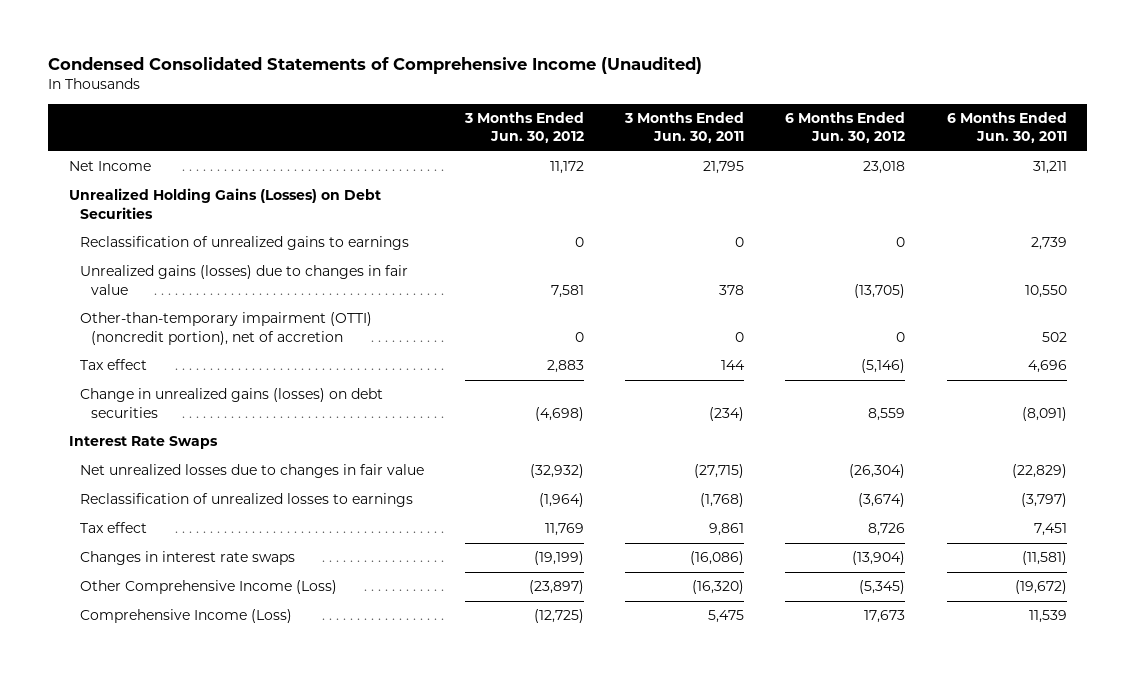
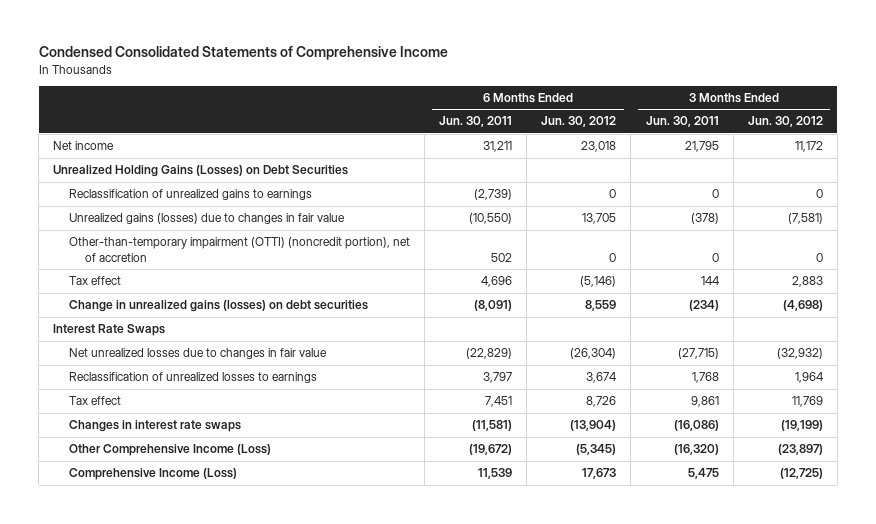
- Condensed Consolidated Statements of Comprehensive Income (Unaudited)
+ Condensed Consolidated Statements of Comprehensive Income
- | 3 Months Ended Jun. 30, 2012 | 3 Months Ended Jun. 30, 2011 | 6 Months Ended Jun. 30, 2012 | 6 Months Ended Jun. 30, 2011
+ | 6 Months Ended Jun. 30, 2011 | 6 Months Ended Jun. 30, 2012 | 3 Months Ended Jun. 30, 2011 | 3 Months Ended Jun. 30, 2012
- Net Income | 11,172 | 21,795 | 23,018 | 31,211
+ Net income | 31,211 | 23,018 | 21,795 | 11,172
- Reclassification of unrealized gains to earnings | 0 | 0 | 0 | 2,739
- Unrealized gains (losses) due to changes in fair value | 7,581 | 378 | (13,705) | 10,550
+ Reclassification of unrealized gains to earnings | (2,739) | 0 | 0 | 0
+ Unrealized gains (losses) due to changes in fair value | (10,550) | 13,705 | (378) | (7,581)
- Reclassification of unrealized losses to earnings | (1,964) | (1,768) | (3,674) | (3,797)
+ Reclassification of unrealized losses to earnings | 3,797 | 3,674 | 1,768 | 1,964

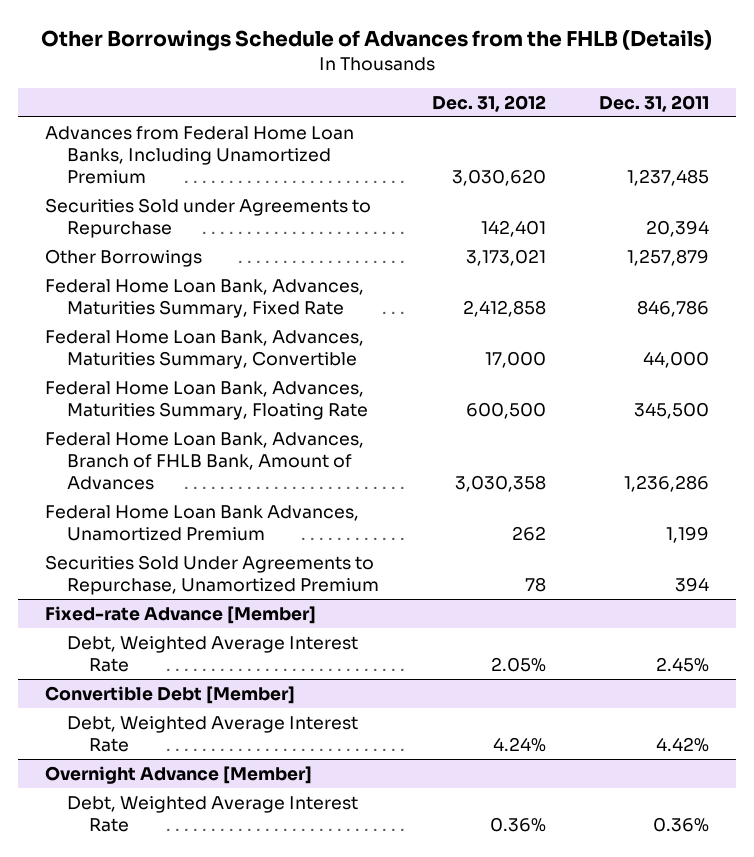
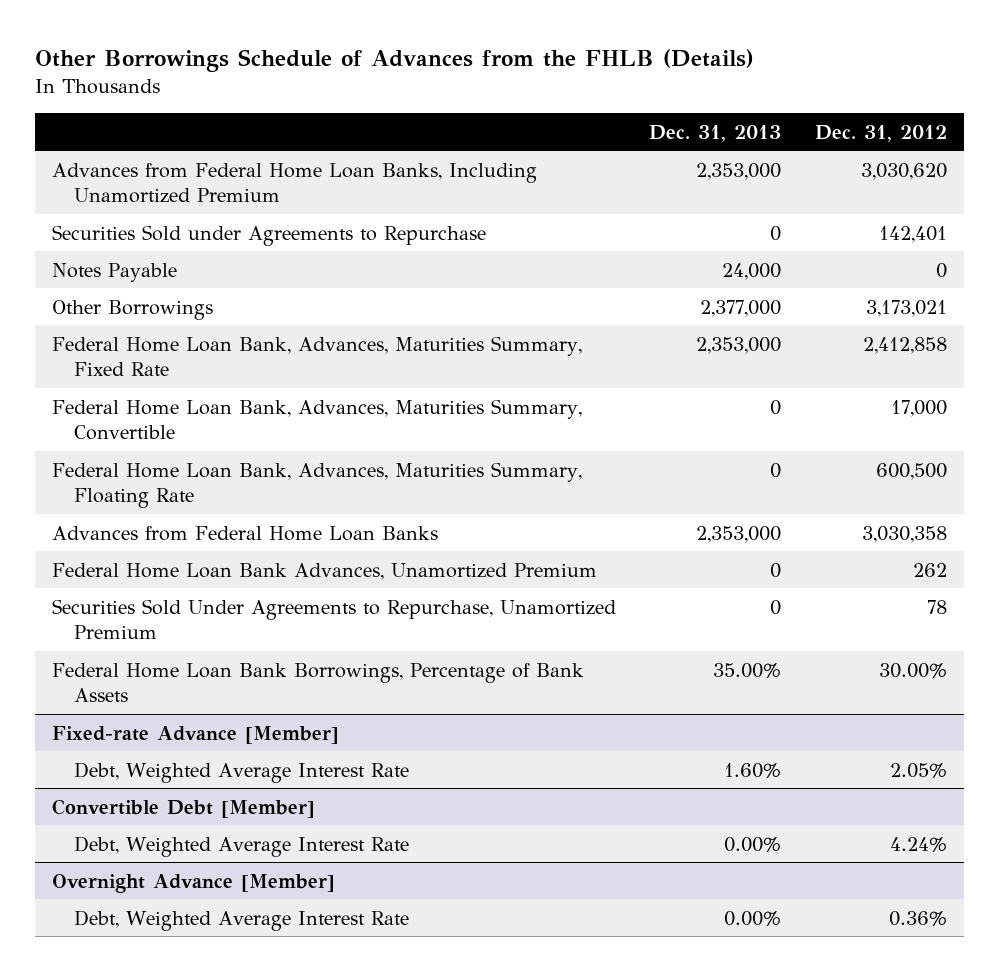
- | Dec. 31, 2012 | Dec. 31, 2011
+ | Dec. 31, 2013 | Dec. 31, 2012
+ Notes Payable | 24,000 | 0
- Federal Home Loan Bank, Advances, Branch of FHLB Bank, Amount of Advances | 3,030,358 | 1,236,286
+ Advances from Federal Home Loan Banks | 2,353,000 | 3,030,358
+ Federal Home Loan Bank Borrowings, Percentage of Bank Assets | 35.00% | 30.00%

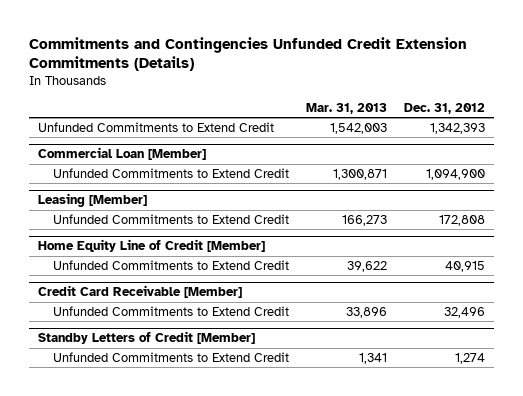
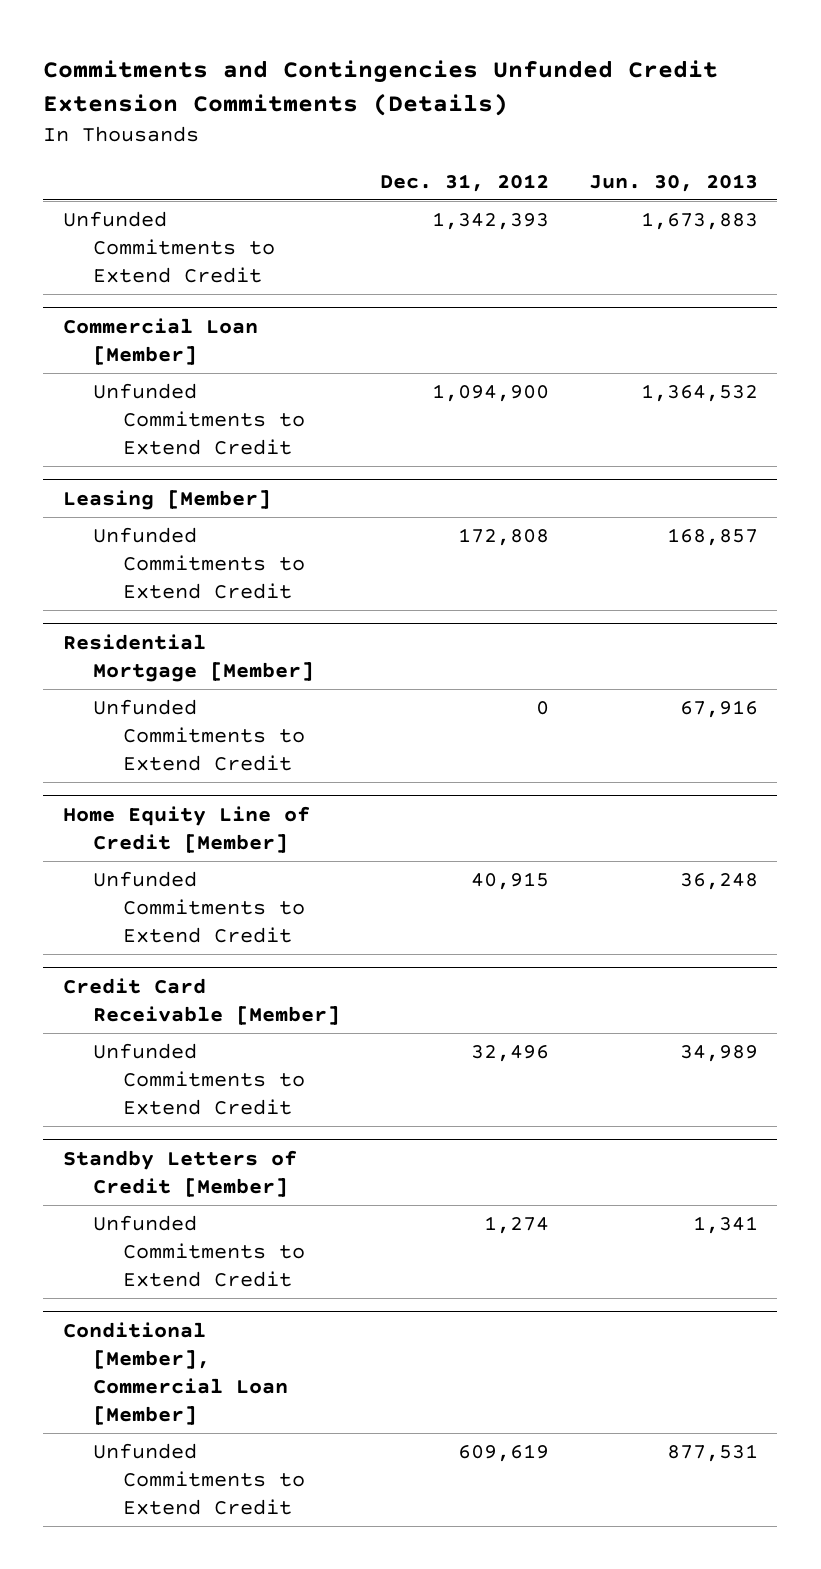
- | Mar. 31, 2013 | Dec. 31, 2012
+ | Dec. 31, 2012 | Jun. 30, 2013
+ Residential Mortgage [Member]
+ Unfunded Commitments to Extend Credit | 0 | 67,916
+ Conditional [Member], Commercial Loan [Member]
+ Unfunded Commitments to Extend Credit | 609,619 | 877,531

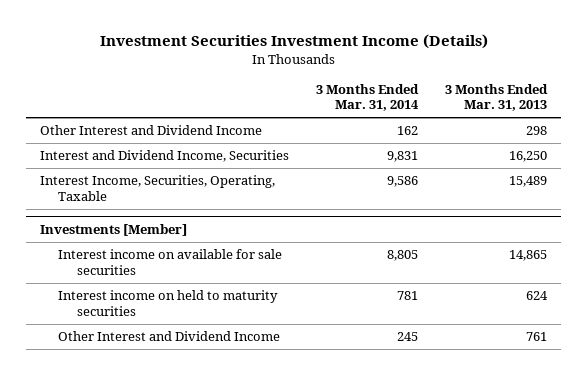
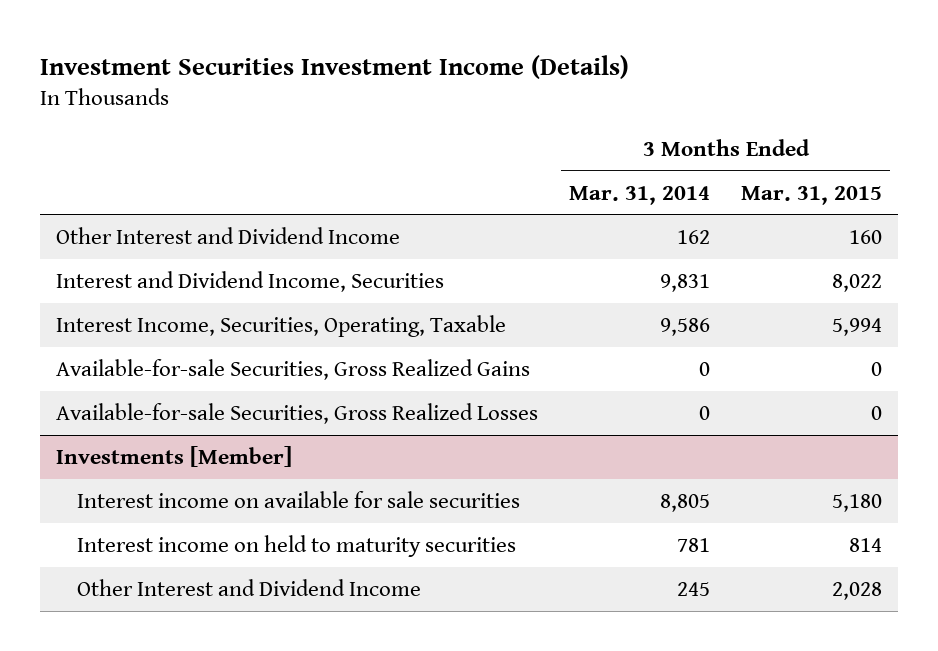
- | 3 Months Ended Mar. 31, 2014 | 3 Months Ended Mar. 31, 2013
+ | 3 Months Ended Mar. 31, 2014 | 3 Months Ended Mar. 31, 2015
+ Available-for-sale Securities, Gross Realized Gains | 0 | 0
+ Available-for-sale Securities, Gross Realized Losses | 0 | 0

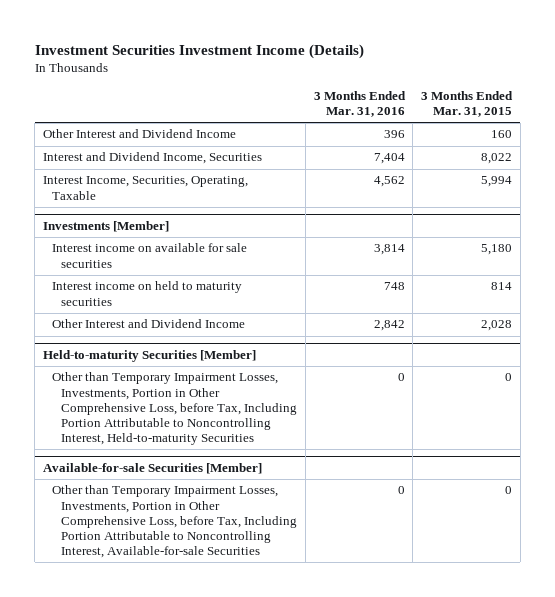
- | 3 Months Ended Mar. 31, 2014 | 3 Months Ended Mar. 31, 2015
+ | 3 Months Ended Mar. 31, 2016 | 3 Months Ended Mar. 31, 2015
- Available-for-sale Securities, Gross Realized Gains | 0 | 0
- Available-for-sale Securities, Gross Realized Losses | 0 | 0
+ Held-to-maturity Securities [Member]
+ Other than Temporary Impairment Losses, Investments, Portion in Other Comprehensive Loss, before Tax, Including Portion Attributable to Noncontrolling Interest, Held-to-maturity Securities | 0 | 0
+ Available-for-sale Securities [Member]
+ Other than Temporary Impairment Losses, Investments, Portion in Other Comprehensive Loss, before Tax, Including Portion Attributable to Noncontrolling Interest, Available-for-sale Securities | 0 | 0

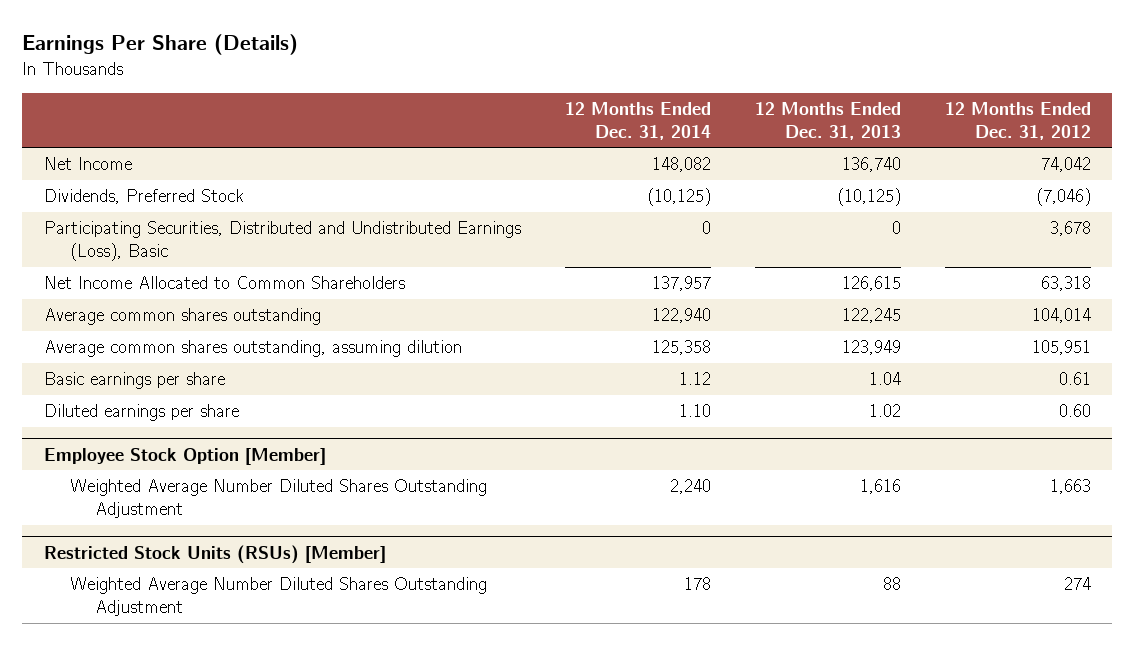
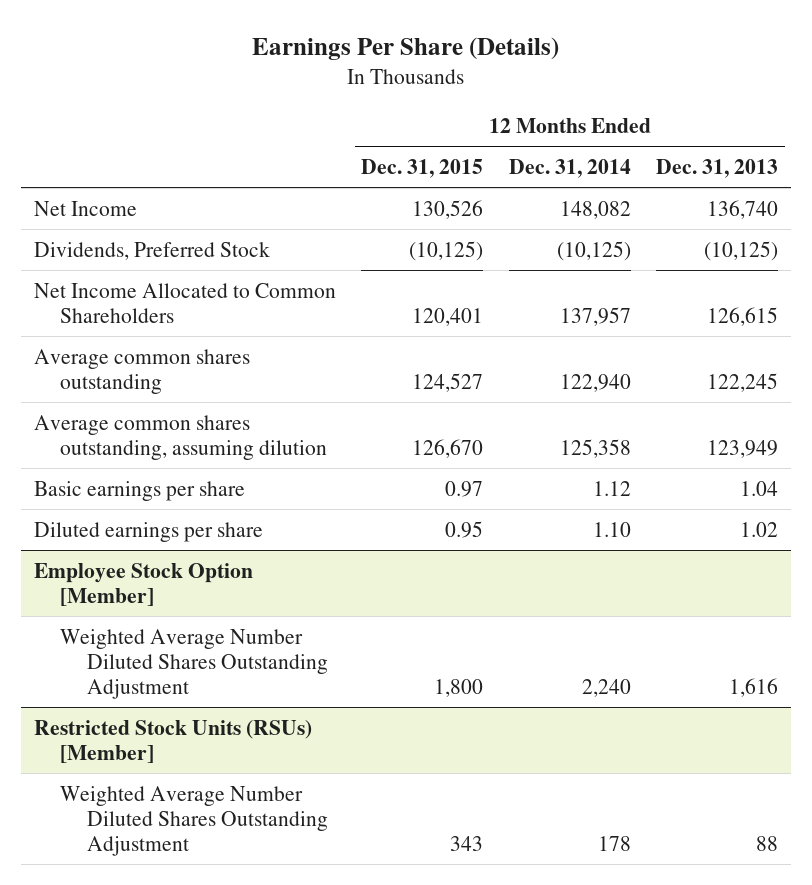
- | 12 Months Ended Dec. 31, 2014 | 12 Months Ended Dec. 31, 2013 | 12 Months Ended Dec. 31, 2012
+ | 12 Months Ended Dec. 31, 2015 | 12 Months Ended Dec. 31, 2014 | 12 Months Ended Dec. 31, 2013
- Participating Securities, Distributed and Undistributed Earnings (Loss), Basic | 0 | 0 | 3,678

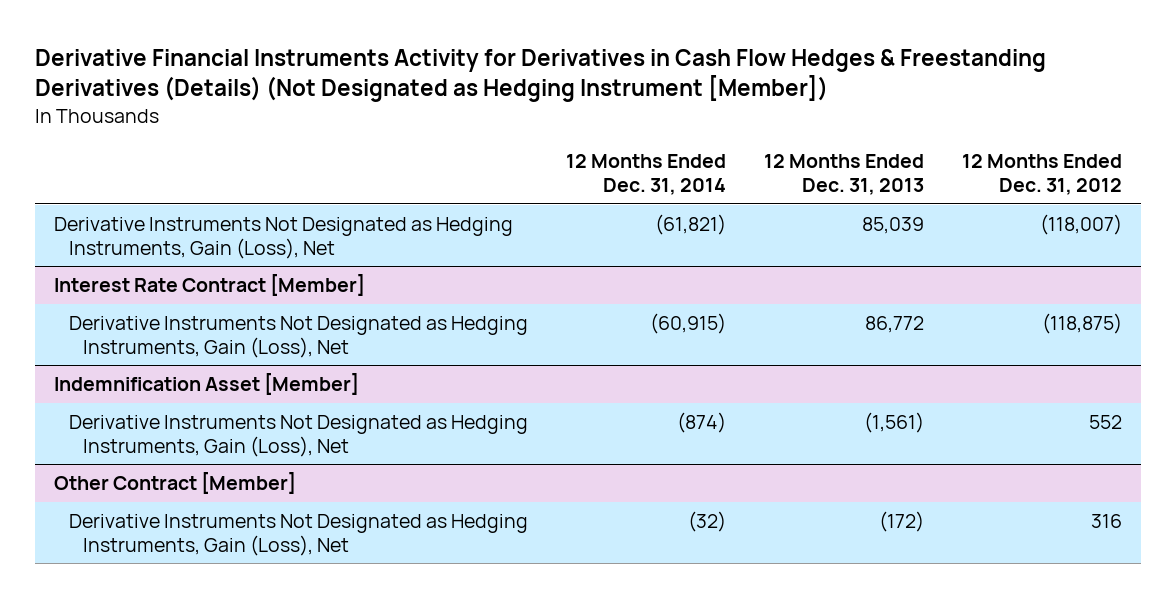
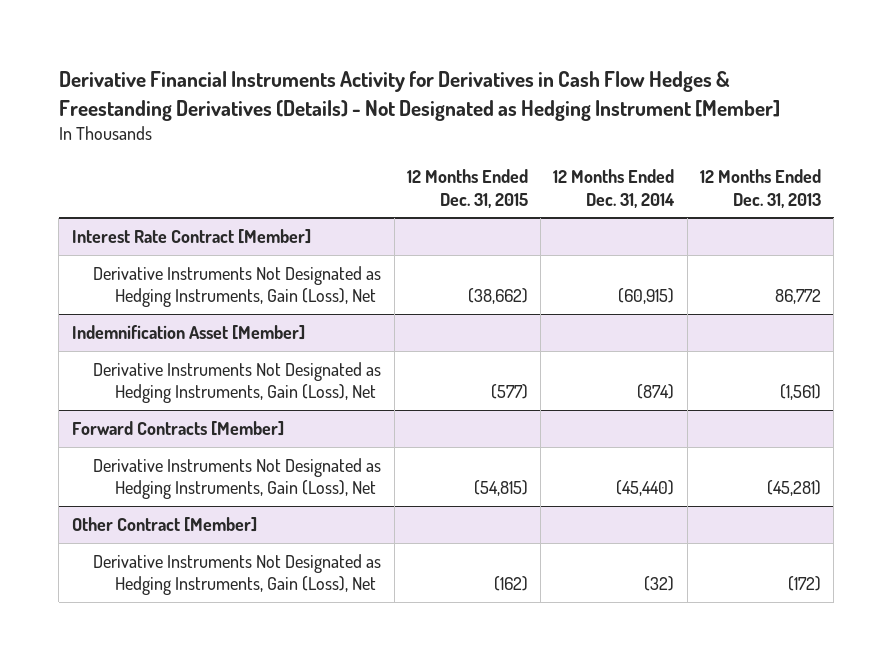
- Derivative Financial Instruments Activity for Derivatives in Cash Flow Hedges & Freestanding Derivatives (Details) (Not Designated as Hedging Instrument [Member])
+ Derivative Financial Instruments Activity for Derivatives in Cash Flow Hedges & Freestanding Derivatives (Details) - Not Designated as Hedging Instrument [Member]
- | 12 Months Ended Dec. 31, 2014 | 12 Months Ended Dec. 31, 2013 | 12 Months Ended Dec. 31, 2012
+ | 12 Months Ended Dec. 31, 2015 | 12 Months Ended Dec. 31, 2014 | 12 Months Ended Dec. 31, 2013
- Derivative Instruments Not Designated as Hedging Instruments, Gain (Loss), Net | (61,821) | 85,039 | (118,007)
+ Forward Contracts [Member]
+ Derivative Instruments Not Designated as Hedging Instruments, Gain (Loss), Net | (54,815) | (45,440) | (45,281)

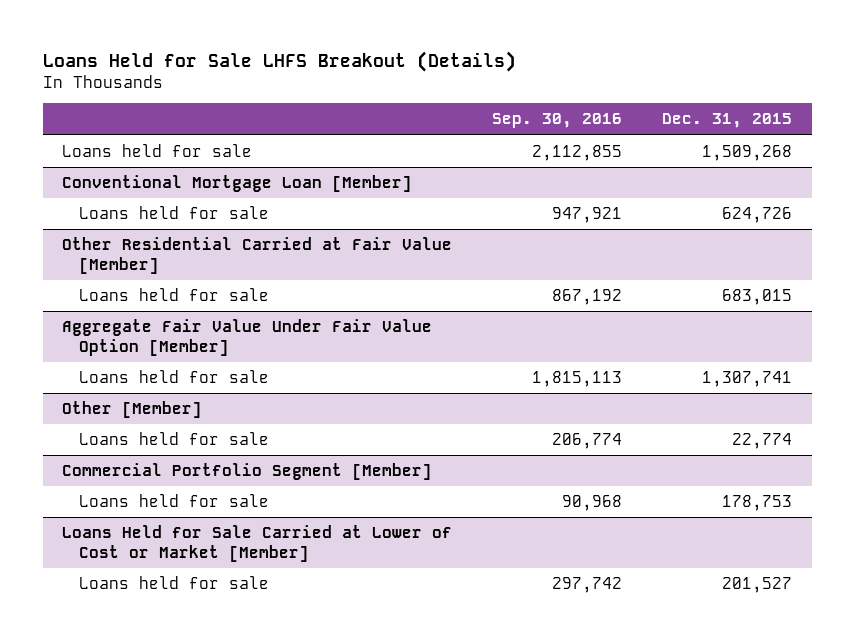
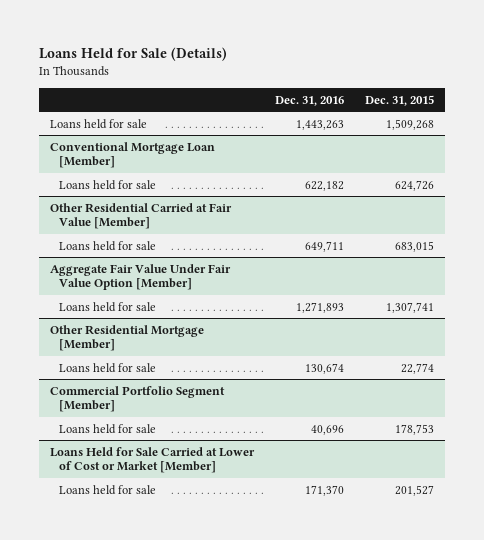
- Loans Held for Sale LHFS Breakout (Details)
+ Loans Held for Sale (Details)
- | Sep. 30, 2016 | Dec. 31, 2015
+ | Dec. 31, 2016 | Dec. 31, 2015
- Other [Member]
+ Other Residential Mortgage [Member]

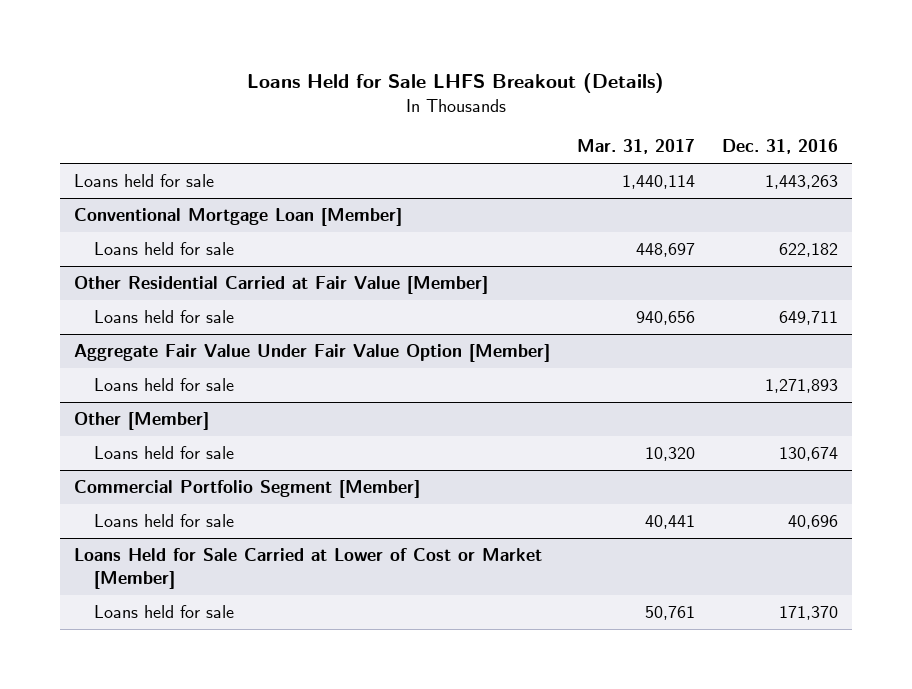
- Loans Held for Sale (Details)
+ Loans Held for Sale LHFS Breakout (Details)
- | Dec. 31, 2016 | Dec. 31, 2015
+ | Mar. 31, 2017 | Dec. 31, 2016
- Other Residential Mortgage [Member]
+ Other [Member]

